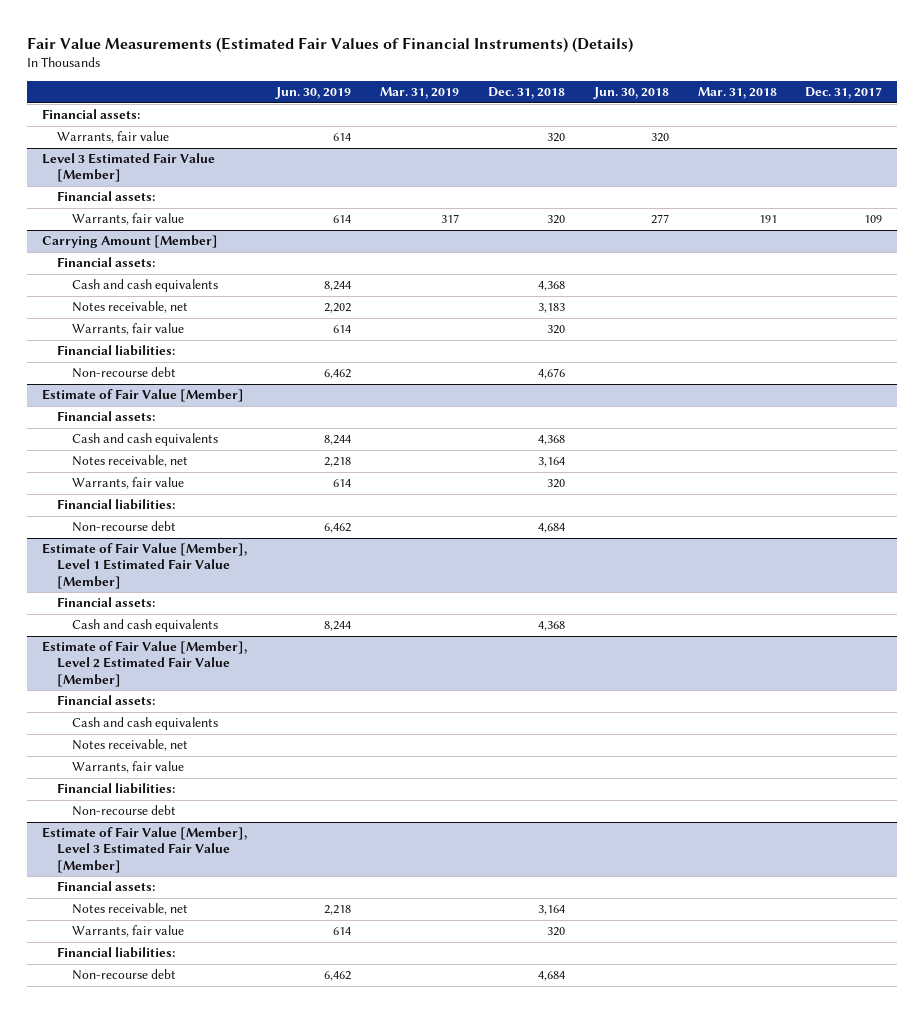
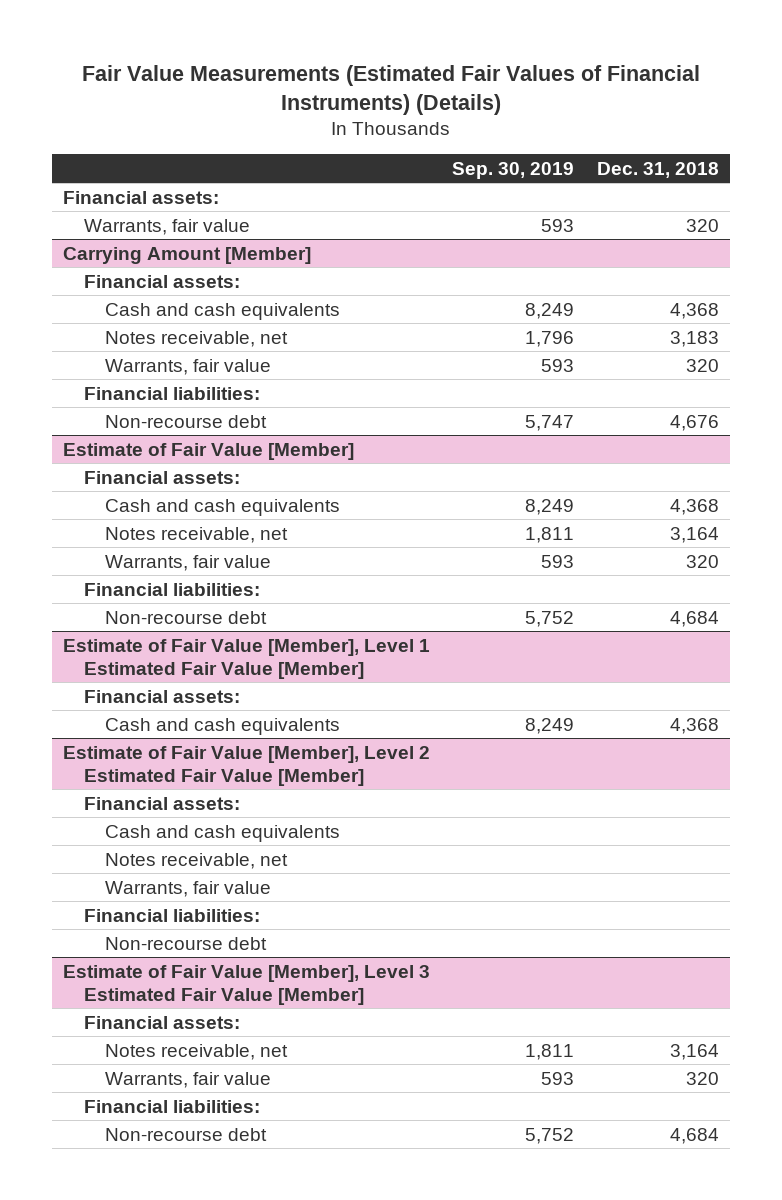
- | Jun. 30, 2019 | Mar. 31, 2019 | Dec. 31, 2018 | Jun. 30, 2018 | Mar. 31, 2018 | Dec. 31, 2017
+ | Sep. 30, 2019 | Dec. 31, 2018
- Level 3 Estimated Fair Value [Member]
- Financial assets:
- Warrants, fair value | 614 | 317 | 320 | 277 | 191 | 109

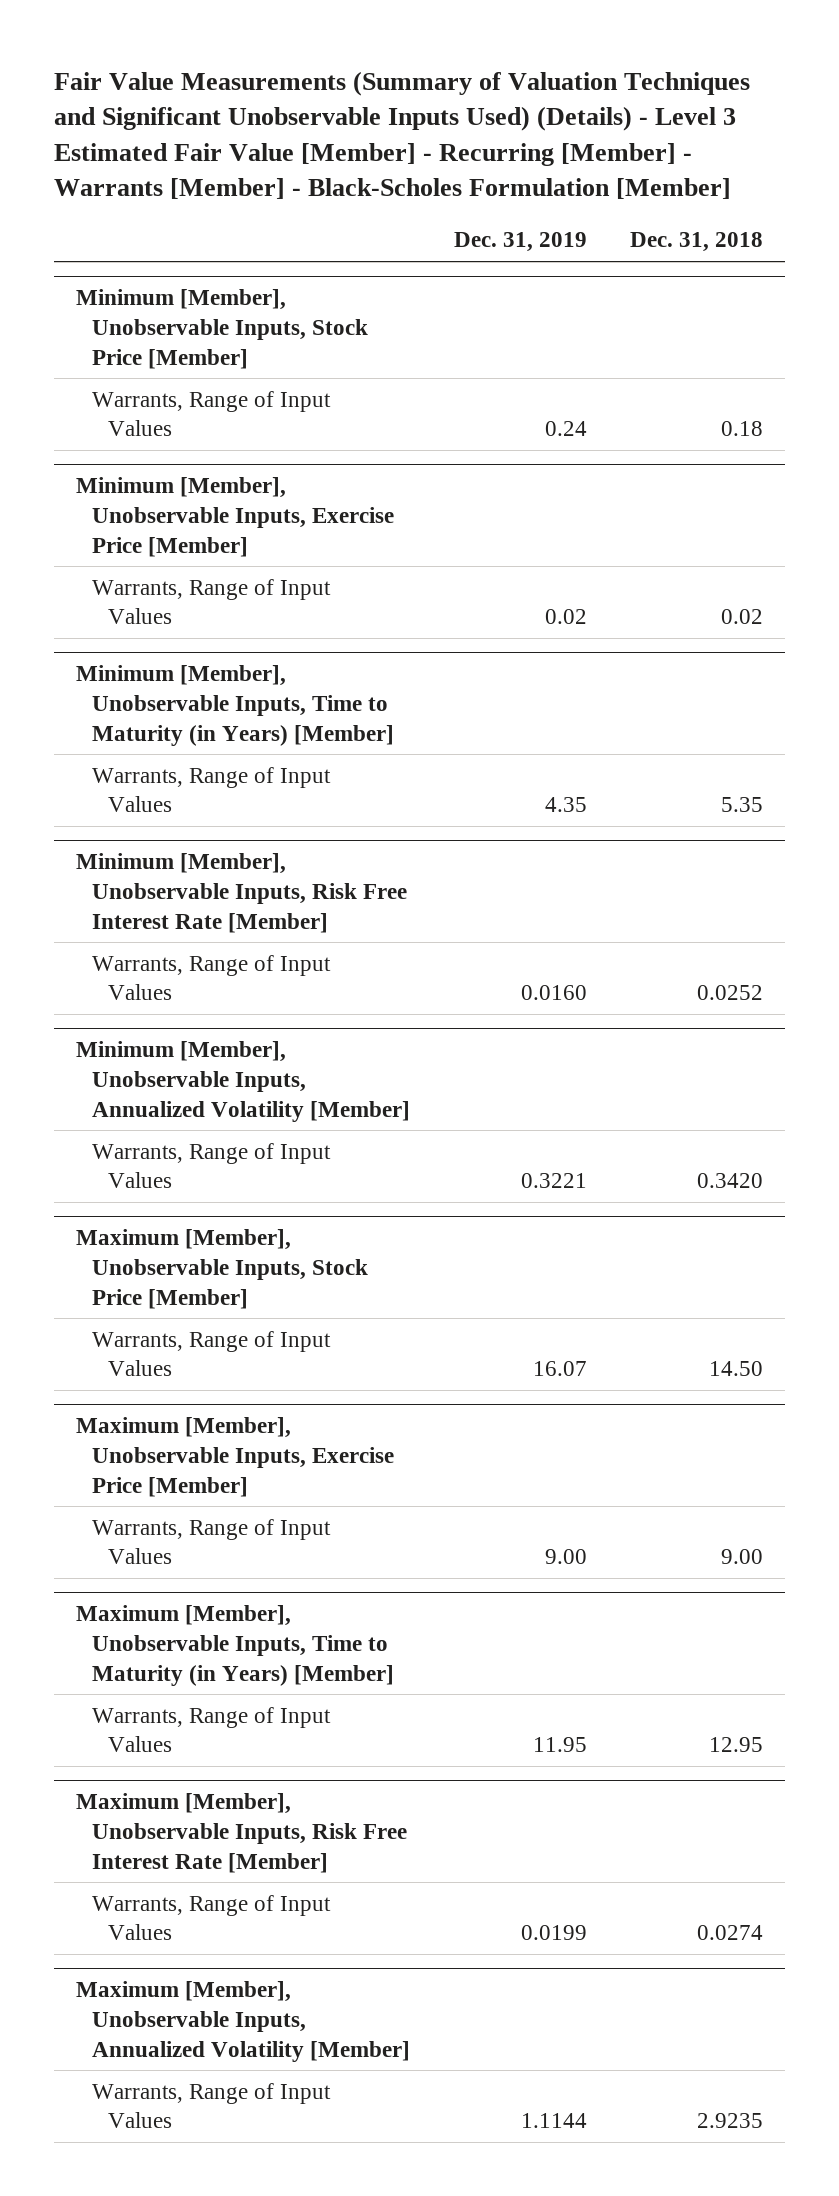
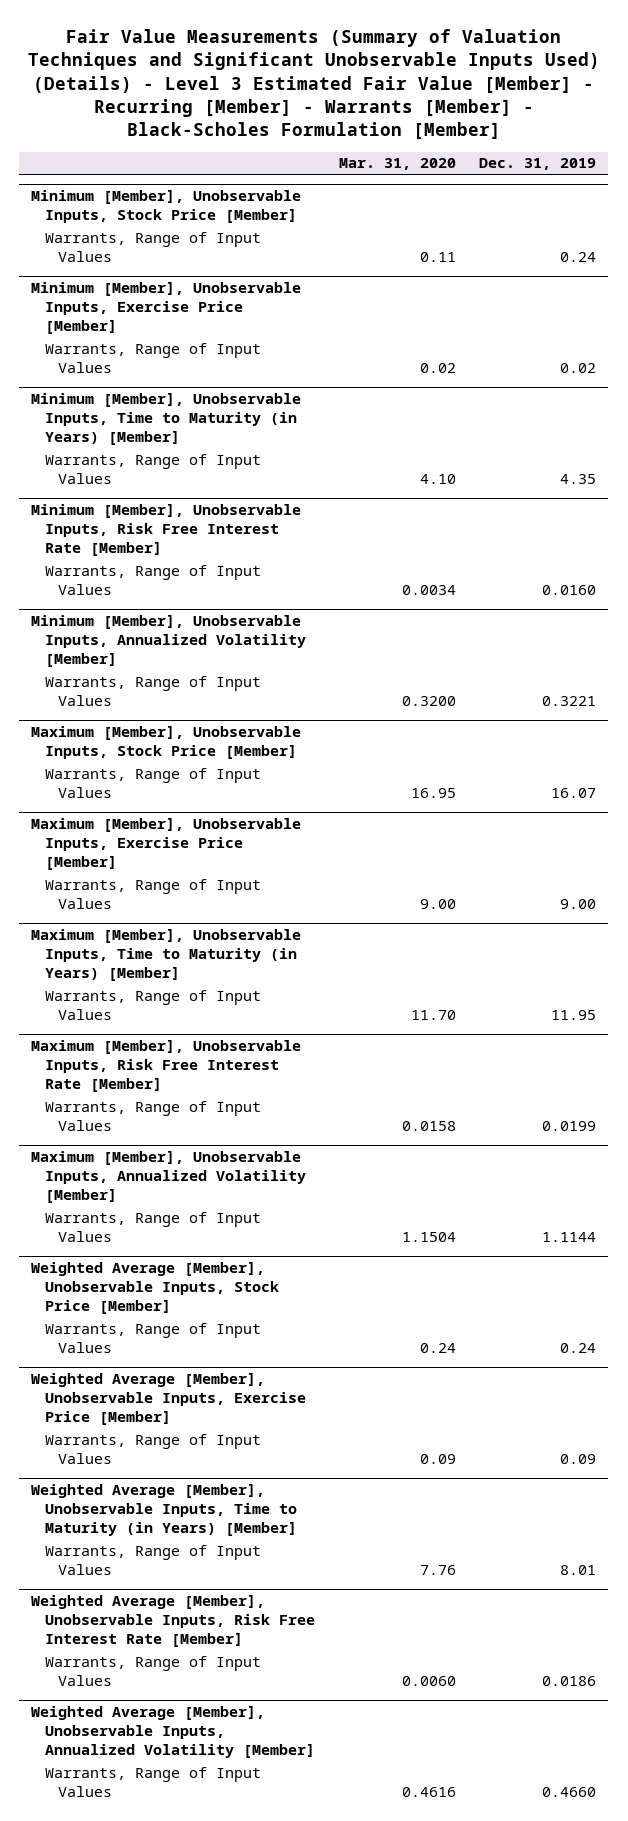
- | Dec. 31, 2019 | Dec. 31, 2018
+ | Mar. 31, 2020 | Dec. 31, 2019
+ Weighted Average [Member], Unobservable Inputs, Stock Price [Member]
+ Warrants, Range of Input Values | 0.24 | 0.24
+ Weighted Average [Member], Unobservable Inputs, Exercise Price [Member]
+ Warrants, Range of Input Values | 0.09 | 0.09
+ Weighted Average [Member], Unobservable Inputs, Time to Maturity (in Years) [Member]
+ Warrants, Range of Input Values | 7.76 | 8.01
+ Weighted Average [Member], Unobservable Inputs, Risk Free Interest Rate [Member]
+ Warrants, Range of Input Values | 0.0060 | 0.0186
+ Weighted Average [Member], Unobservable Inputs, Annualized Volatility [Member]
+ Warrants, Range of Input Values | 0.4616 | 0.4660

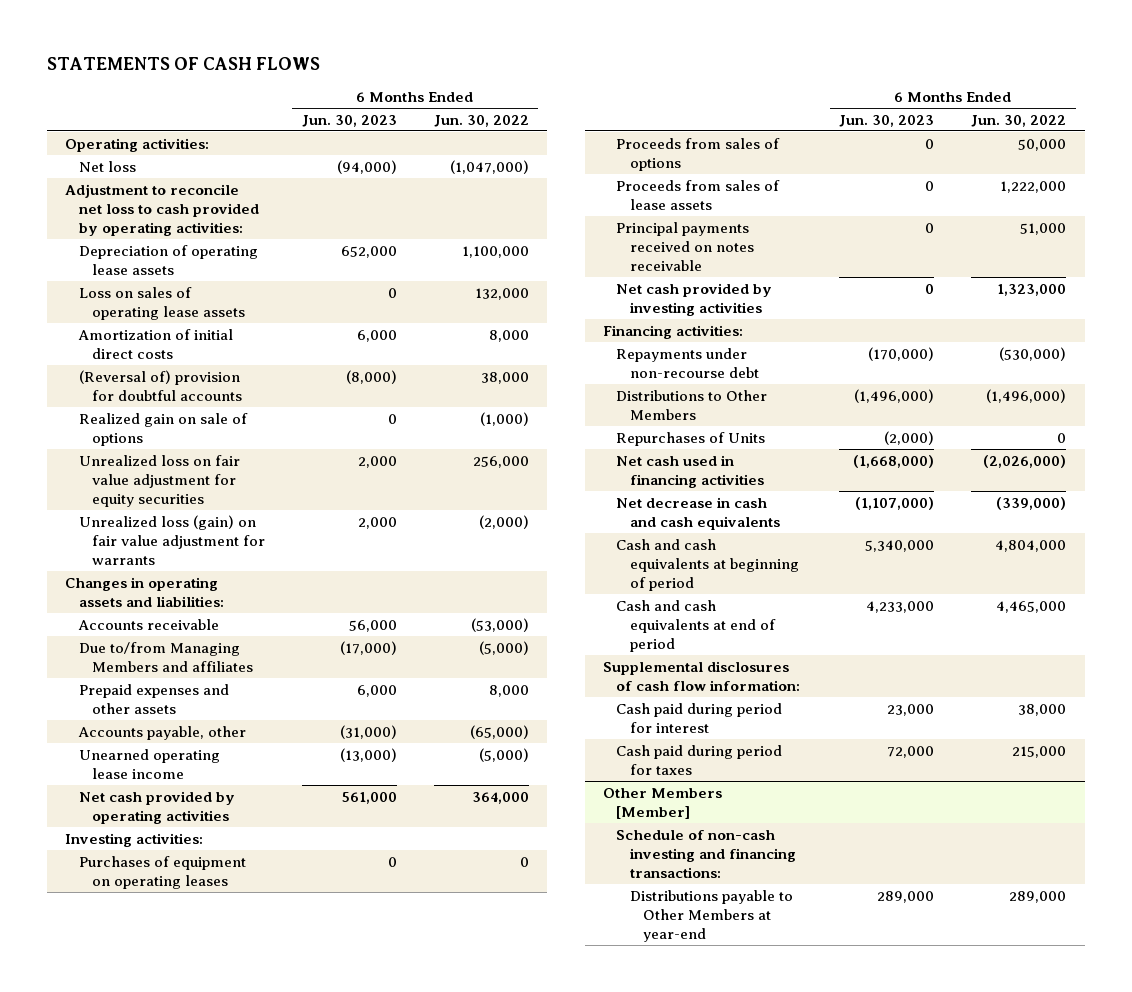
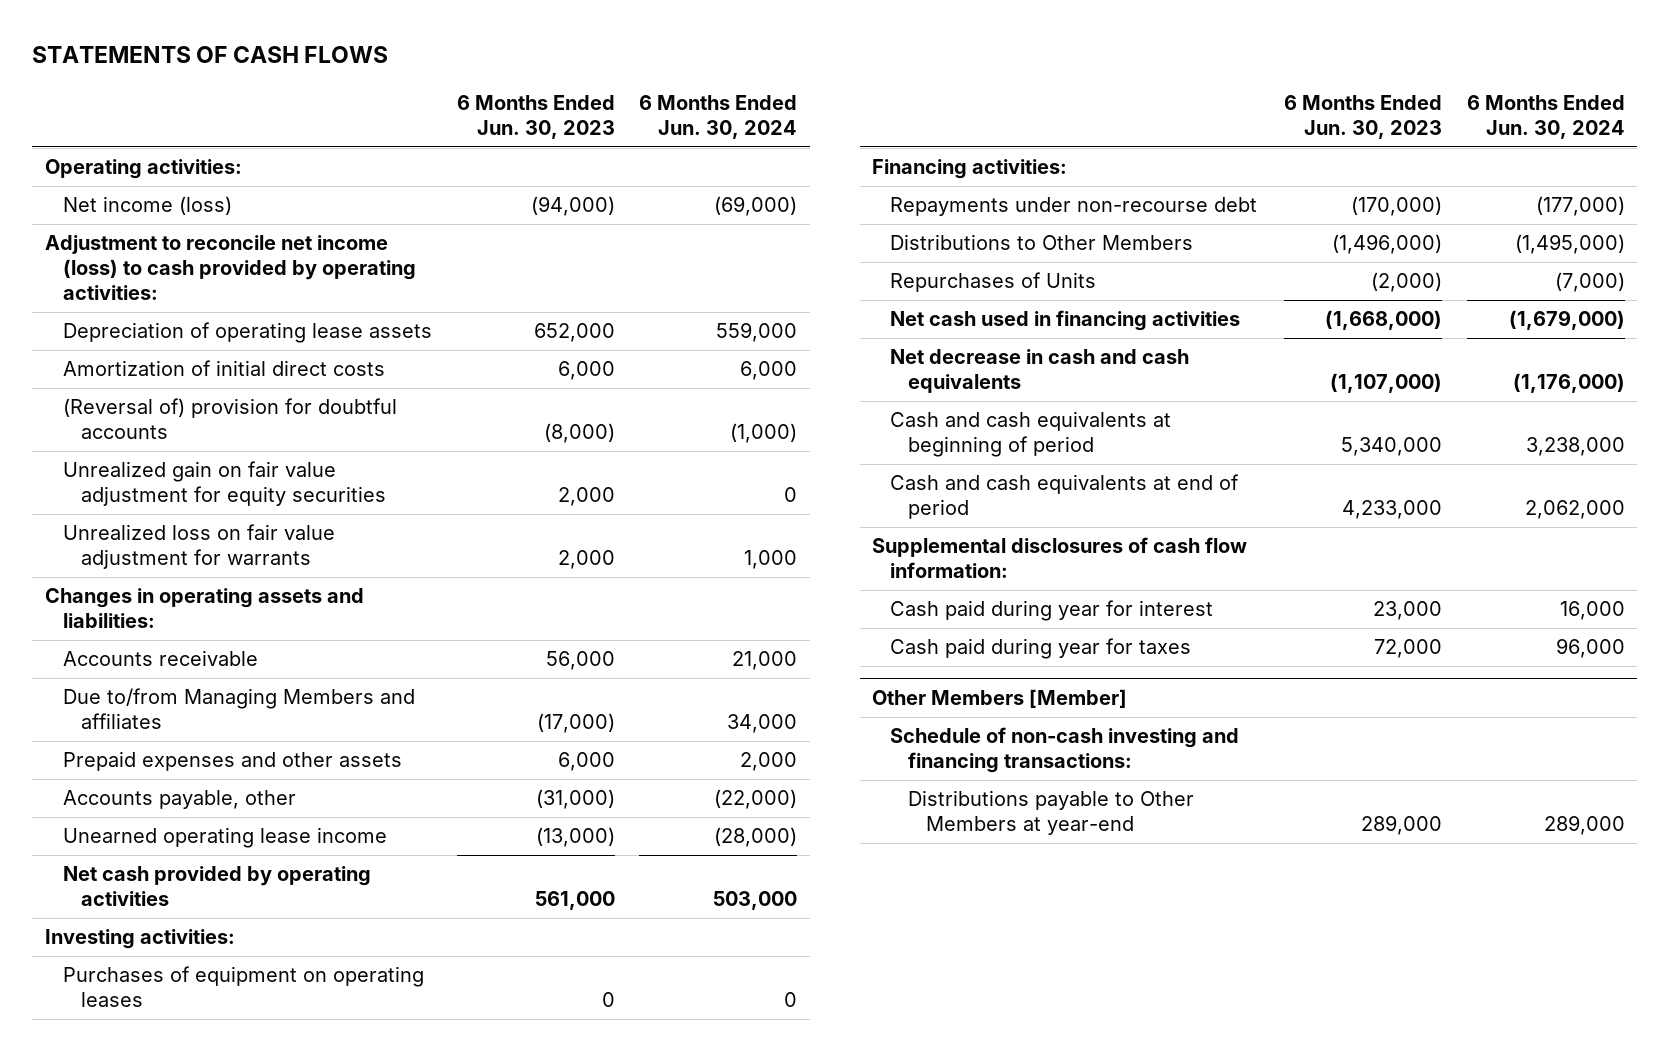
- | 6 Months Ended Jun. 30, 2023 | 6 Months Ended Jun. 30, 2022
+ | 6 Months Ended Jun. 30, 2023 | 6 Months Ended Jun. 30, 2024
- Net loss | (94,000) | (1,047,000)
- Adjustment to reconcile net loss to cash provided by operating activities:
+ Net income (loss) | (94,000) | (69,000)
+ Adjustment to reconcile net income (loss) to cash provided by operating activities:
- Loss on sales of operating lease assets | 0 | 132,000
- Realized gain on sale of options | 0 | (1,000)
- Unrealized loss on fair value adjustment for equity securities | 2,000 | 256,000
- Unrealized loss (gain) on fair value adjustment for warrants | 2,000 | (2,000)
+ Unrealized gain on fair value adjustment for equity securities | 2,000 | 0
+ Unrealized loss on fair value adjustment for warrants | 2,000 | 1,000
- Proceeds from sales of options | 0 | 50,000
- Proceeds from sales of lease assets | 0 | 1,222,000
- Principal payments received on notes receivable | 0 | 51,000
- Net cash provided by investing activities | 0 | 1,323,000
- Cash paid during period for interest | 23,000 | 38,000
- Cash paid during period for taxes | 72,000 | 215,000
+ Cash paid during year for interest | 23,000 | 16,000
+ Cash paid during year for taxes | 72,000 | 96,000

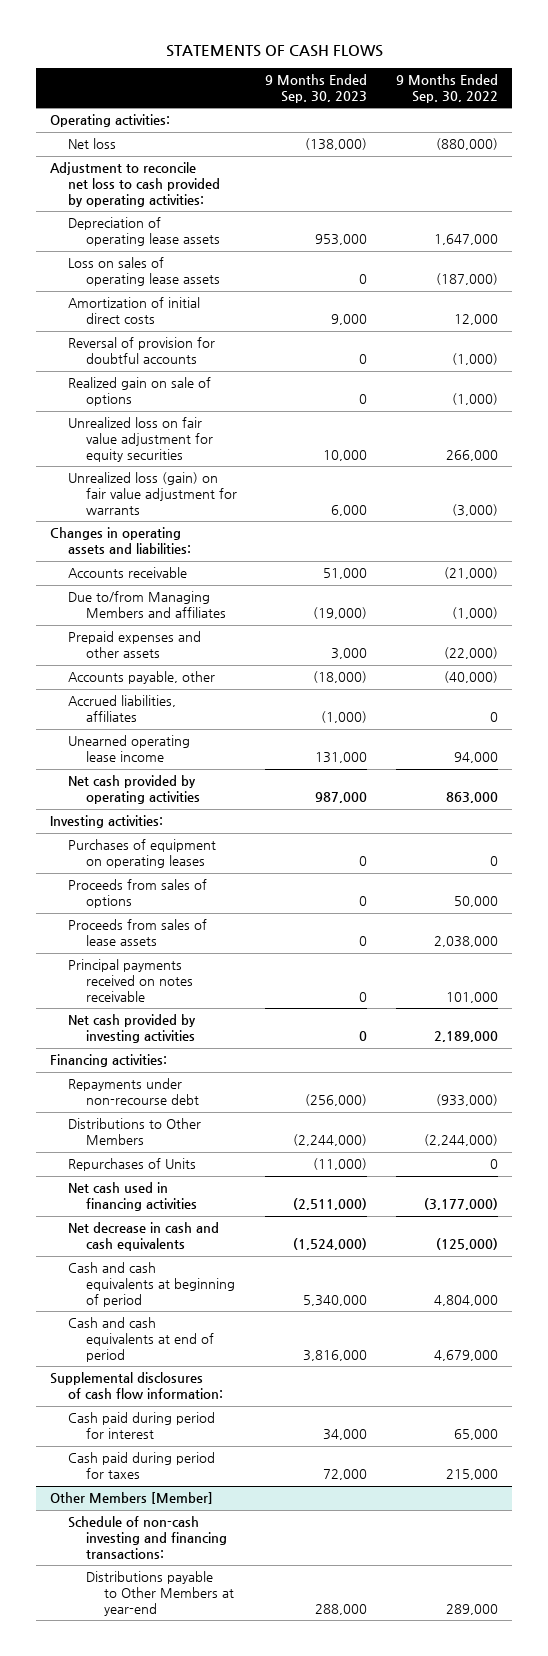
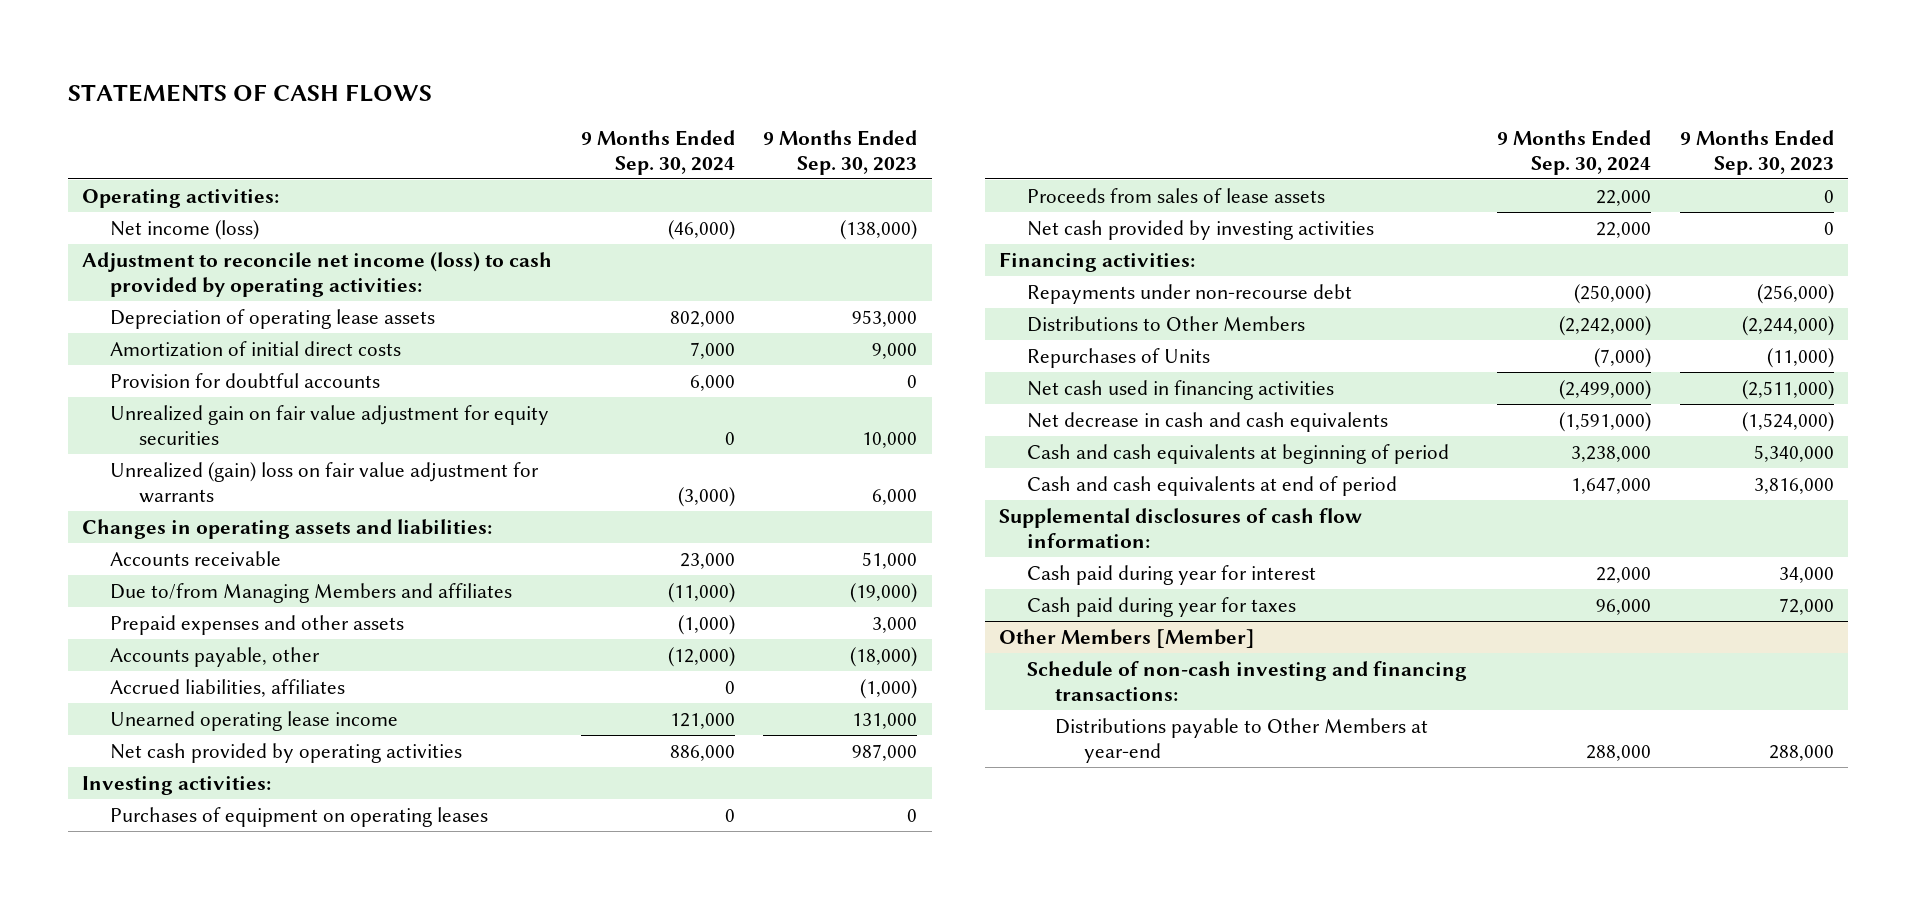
- | 9 Months Ended Sep. 30, 2023 | 9 Months Ended Sep. 30, 2022
+ | 9 Months Ended Sep. 30, 2024 | 9 Months Ended Sep. 30, 2023
- Net loss | (138,000) | (880,000)
- Adjustment to reconcile net loss to cash provided by operating activities:
+ Net income (loss) | (46,000) | (138,000)
+ Adjustment to reconcile net income (loss) to cash provided by operating activities:
- Loss on sales of operating lease assets | 0 | (187,000)
- Reversal of provision for doubtful accounts | 0 | (1,000)
- Realized gain on sale of options | 0 | (1,000)
- Unrealized loss on fair value adjustment for equity securities | 10,000 | 266,000
- Unrealized loss (gain) on fair value adjustment for warrants | 6,000 | (3,000)
+ Provision for doubtful accounts | 6,000 | 0
+ Unrealized gain on fair value adjustment for equity securities | 0 | 10,000
+ Unrealized (gain) loss on fair value adjustment for warrants | (3,000) | 6,000
- Proceeds from sales of options | 0 | 50,000
- Principal payments received on notes receivable | 0 | 101,000
- Cash paid during period for interest | 34,000 | 65,000
- Cash paid during period for taxes | 72,000 | 215,000
+ Cash paid during year for interest | 22,000 | 34,000
+ Cash paid during year for taxes | 96,000 | 72,000

